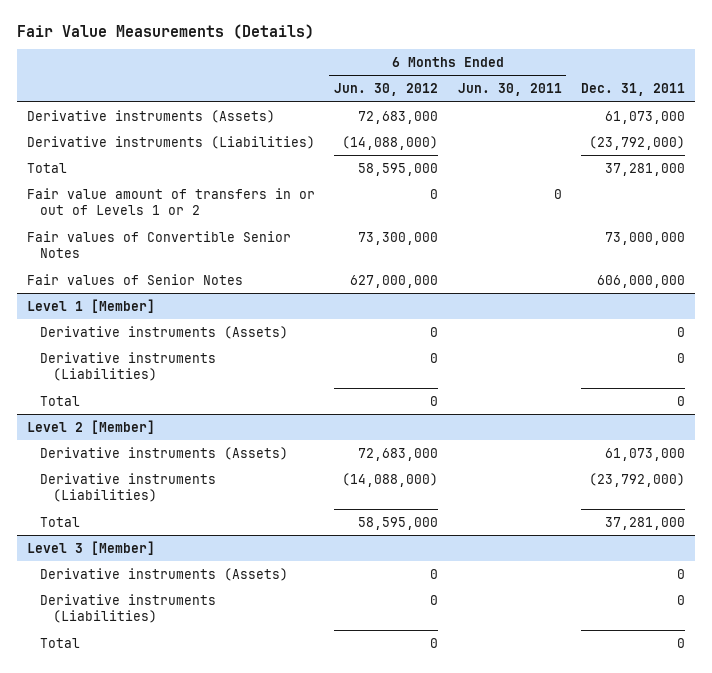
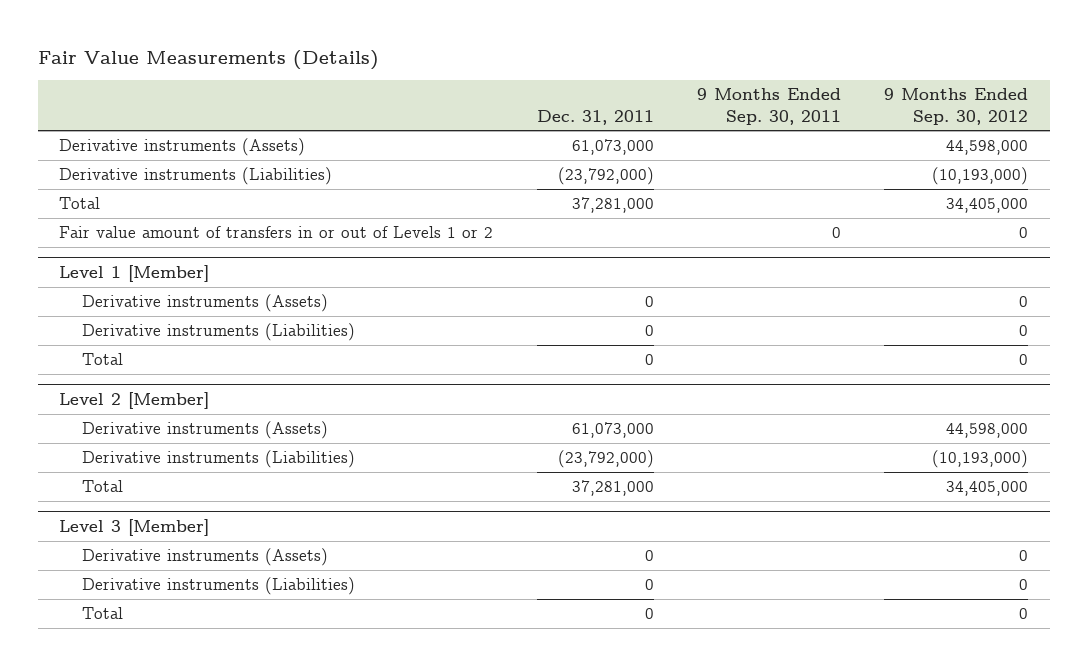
- | 6 Months Ended Jun. 30, 2012 | 6 Months Ended Jun. 30, 2011 | Dec. 31, 2011
+ | Dec. 31, 2011 | 9 Months Ended Sep. 30, 2011 | 9 Months Ended Sep. 30, 2012
- Fair values of Convertible Senior Notes | 73,300,000 | | 73,000,000
- Fair values of Senior Notes | 627,000,000 | | 606,000,000

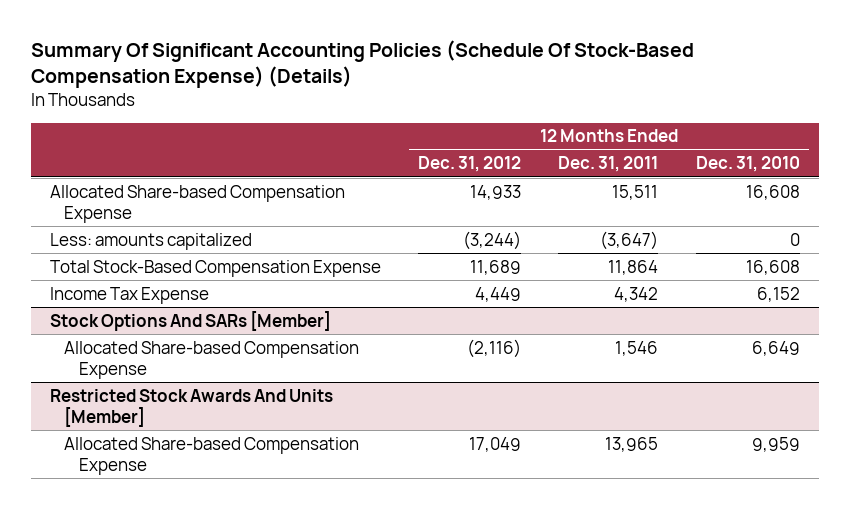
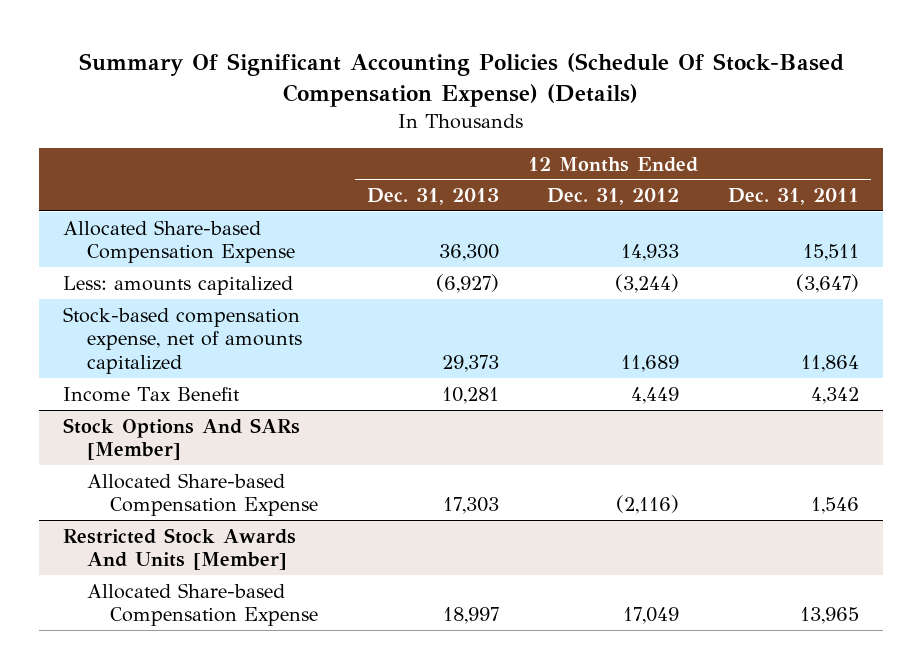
- | 12 Months Ended Dec. 31, 2012 | 12 Months Ended Dec. 31, 2011 | 12 Months Ended Dec. 31, 2010
+ | 12 Months Ended Dec. 31, 2013 | 12 Months Ended Dec. 31, 2012 | 12 Months Ended Dec. 31, 2011
- Total Stock-Based Compensation Expense | 11,689 | 11,864 | 16,608
- Income Tax Expense | 4,449 | 4,342 | 6,152
+ Stock-based compensation expense, net of amounts capitalized | 29,373 | 11,689 | 11,864
+ Income Tax Benefit | 10,281 | 4,449 | 4,342

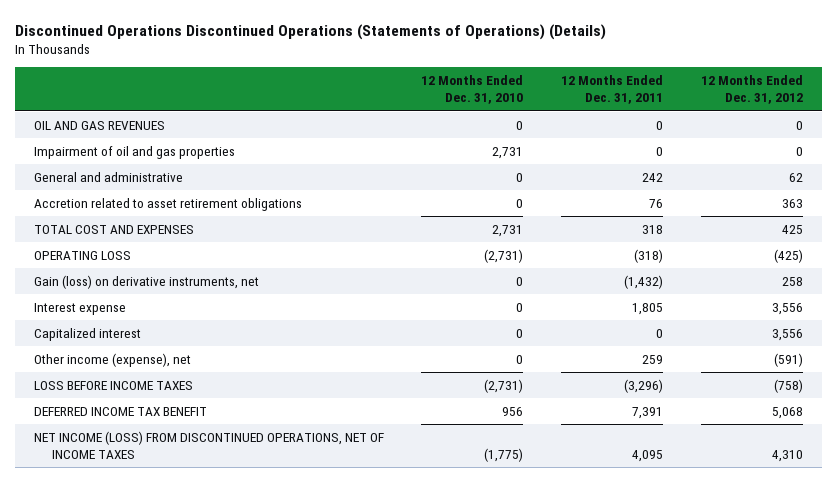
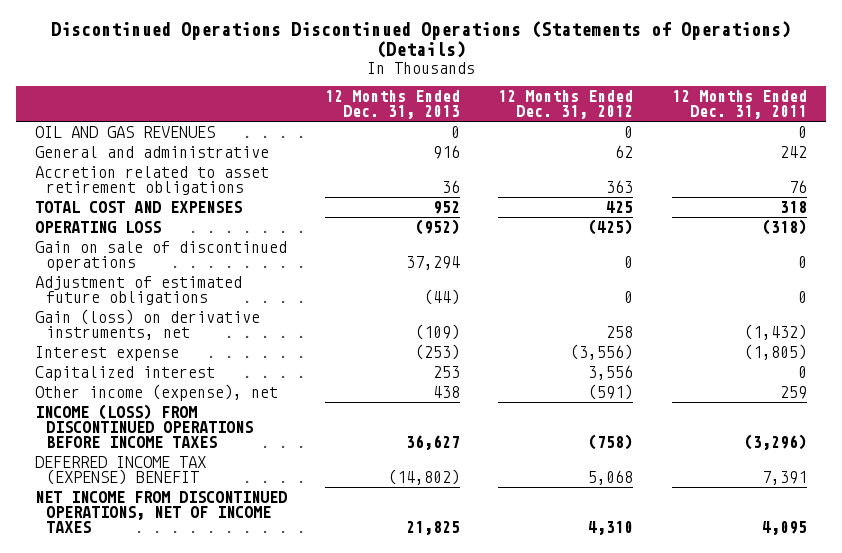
- | 12 Months Ended Dec. 31, 2010 | 12 Months Ended Dec. 31, 2011 | 12 Months Ended Dec. 31, 2012
+ | 12 Months Ended Dec. 31, 2013 | 12 Months Ended Dec. 31, 2012 | 12 Months Ended Dec. 31, 2011
- Impairment of oil and gas properties | 2,731 | 0 | 0
+ Gain on sale of discontinued operations | 37,294 | 0 | 0
+ Adjustment of estimated future obligations | (44) | 0 | 0
- Interest expense | 0 | 1,805 | 3,556
+ Interest expense | (253) | (3,556) | (1,805)
- LOSS BEFORE INCOME TAXES | (2,731) | (3,296) | (758)
- DEFERRED INCOME TAX BENEFIT | 956 | 7,391 | 5,068
- NET INCOME (LOSS) FROM DISCONTINUED OPERATIONS, NET OF INCOME TAXES | (1,775) | 4,095 | 4,310
+ INCOME (LOSS) FROM DISCONTINUED OPERATIONS BEFORE INCOME TAXES | 36,627 | (758) | (3,296)
+ DEFERRED INCOME TAX (EXPENSE) BENEFIT | (14,802) | 5,068 | 7,391
+ NET INCOME FROM DISCONTINUED OPERATIONS, NET OF INCOME TAXES | 21,825 | 4,310 | 4,095

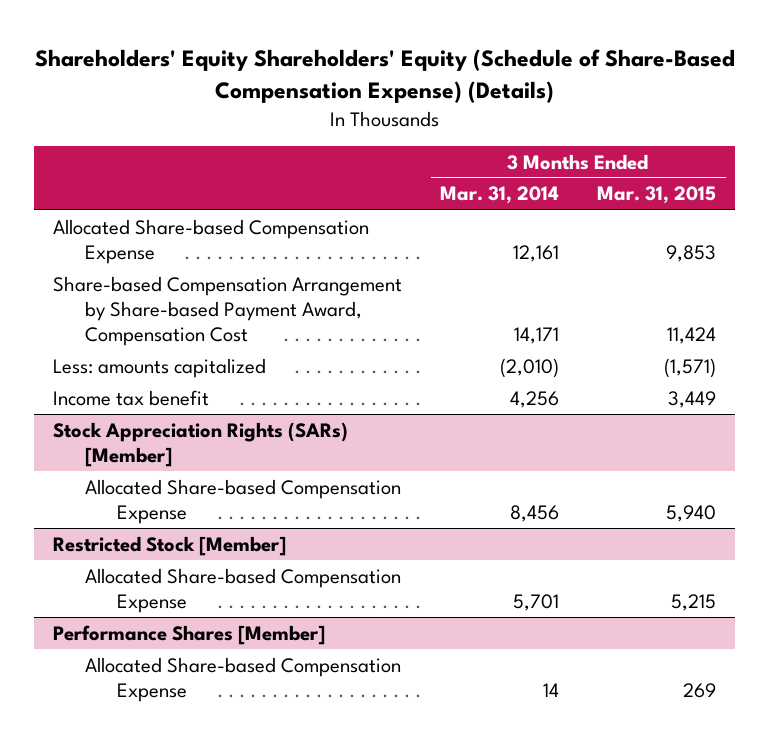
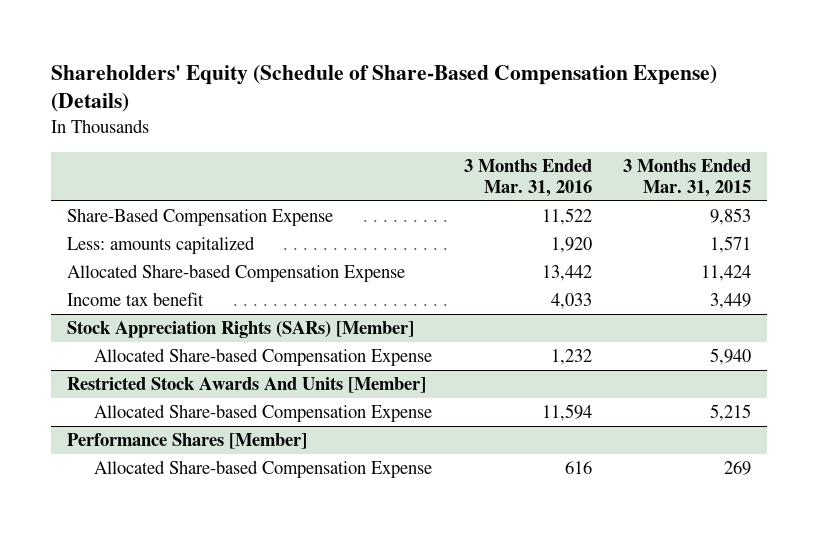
- Shareholders' Equity Shareholders' Equity (Schedule of Share-Based Compensation Expense) (Details)
+ Shareholders' Equity (Schedule of Share-Based Compensation Expense) (Details)
- | 3 Months Ended Mar. 31, 2014 | 3 Months Ended Mar. 31, 2015
+ | 3 Months Ended Mar. 31, 2016 | 3 Months Ended Mar. 31, 2015
- Allocated Share-based Compensation Expense | 12,161 | 9,853
- Share-based Compensation Arrangement by Share-based Payment Award, Compensation Cost | 14,171 | 11,424
- Less: amounts capitalized | (2,010) | (1,571)
+ Share-Based Compensation Expense | 11,522 | 9,853
+ Less: amounts capitalized | 1,920 | 1,571
+ Allocated Share-based Compensation Expense | 13,442 | 11,424
- Restricted Stock [Member]
+ Restricted Stock Awards And Units [Member]

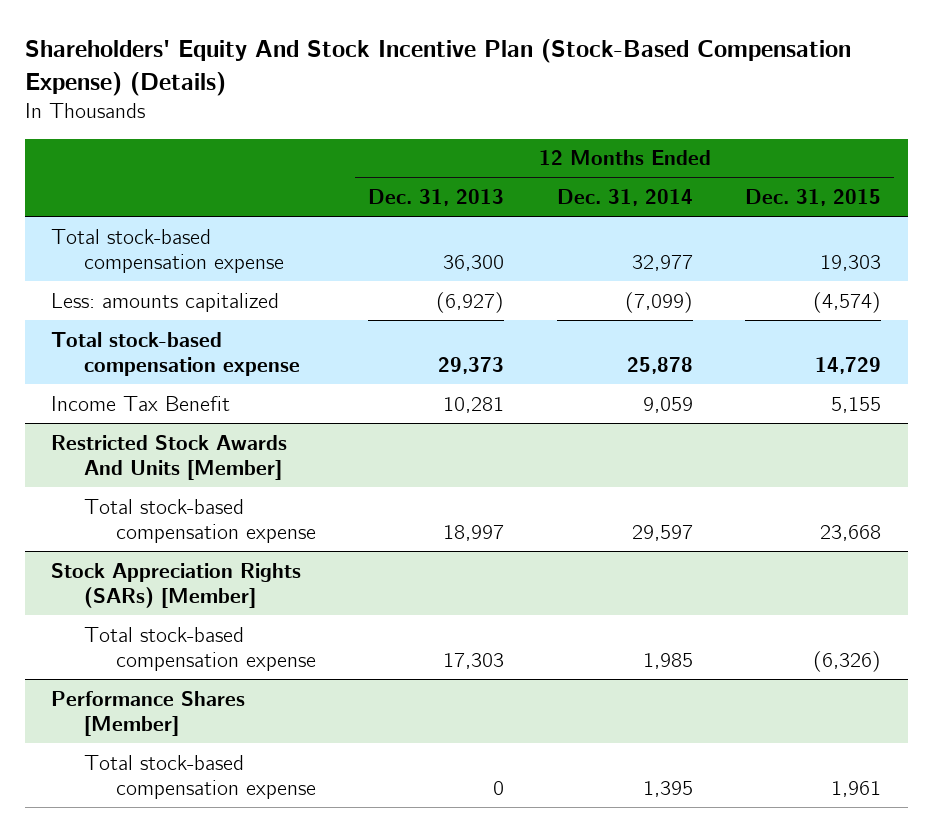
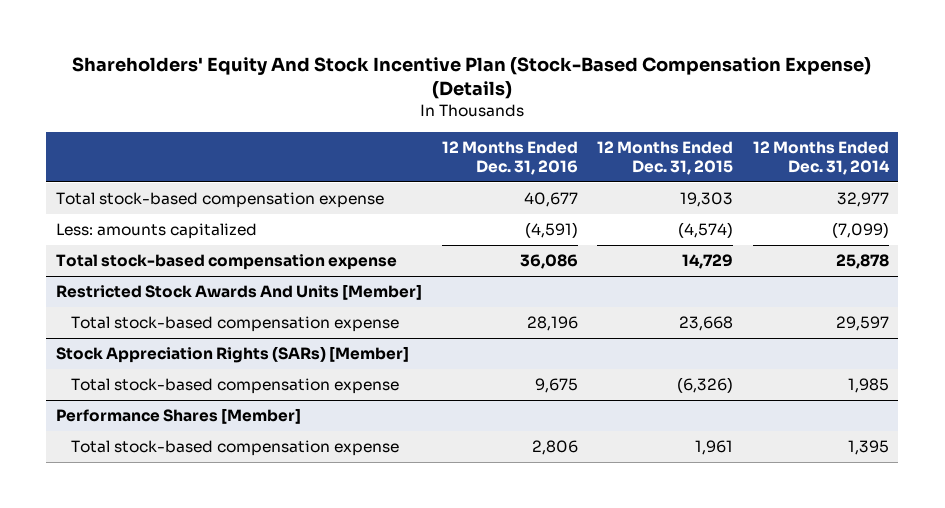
- | 12 Months Ended Dec. 31, 2013 | 12 Months Ended Dec. 31, 2014 | 12 Months Ended Dec. 31, 2015
+ | 12 Months Ended Dec. 31, 2016 | 12 Months Ended Dec. 31, 2015 | 12 Months Ended Dec. 31, 2014
- Income Tax Benefit | 10,281 | 9,059 | 5,155

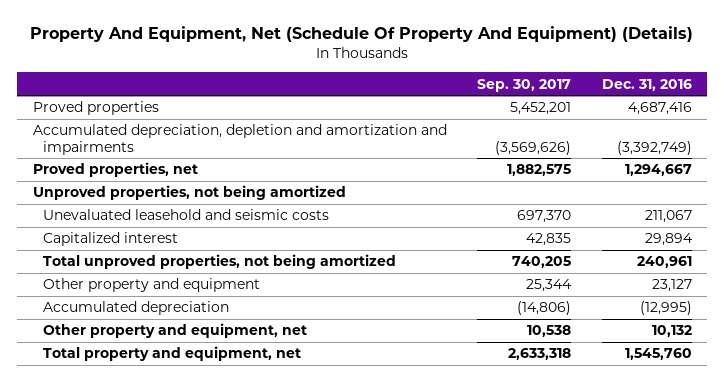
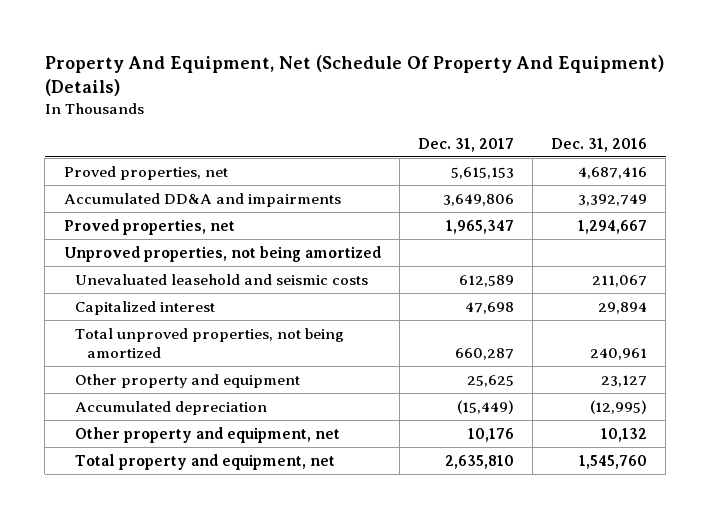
- | Sep. 30, 2017 | Dec. 31, 2016
+ | Dec. 31, 2017 | Dec. 31, 2016
- Proved properties | 5,452,201 | 4,687,416
- Accumulated depreciation, depletion and amortization and impairments | (3,569,626) | (3,392,749)
+ Proved properties, net | 5,615,153 | 4,687,416
+ Accumulated DD&A and impairments | 3,649,806 | 3,392,749

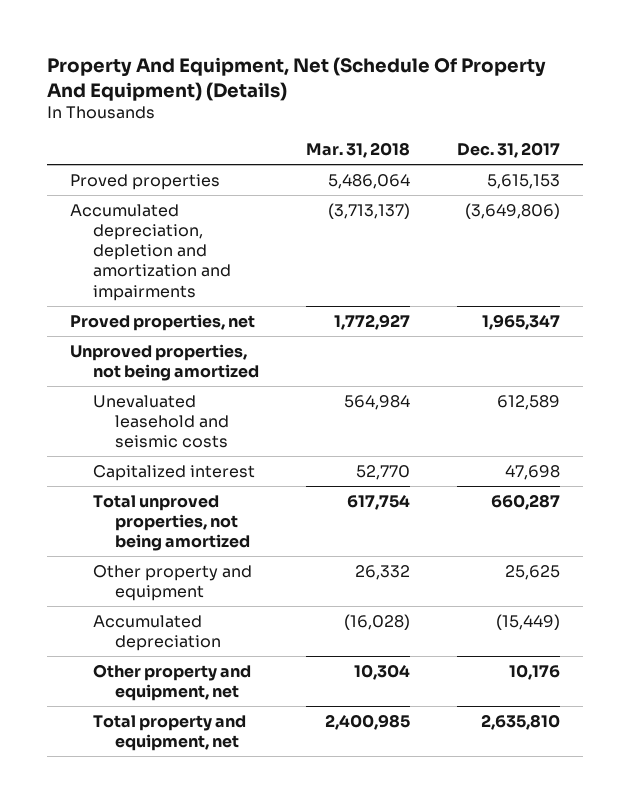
- | Dec. 31, 2017 | Dec. 31, 2016
+ | Mar. 31, 2018 | Dec. 31, 2017
- Proved properties, net | 5,615,153 | 4,687,416
- Accumulated DD&A and impairments | 3,649,806 | 3,392,749
+ Proved properties | 5,486,064 | 5,615,153
+ Accumulated depreciation, depletion and amortization and impairments | (3,713,137) | (3,649,806)

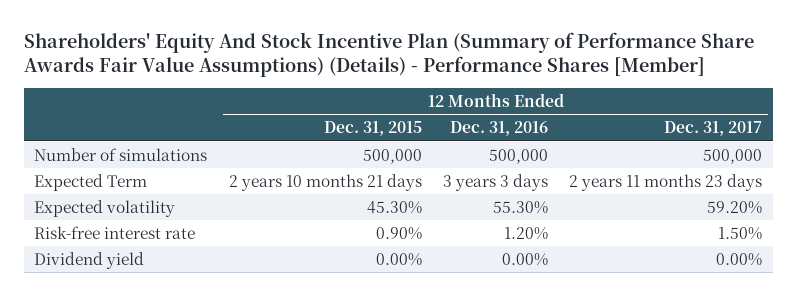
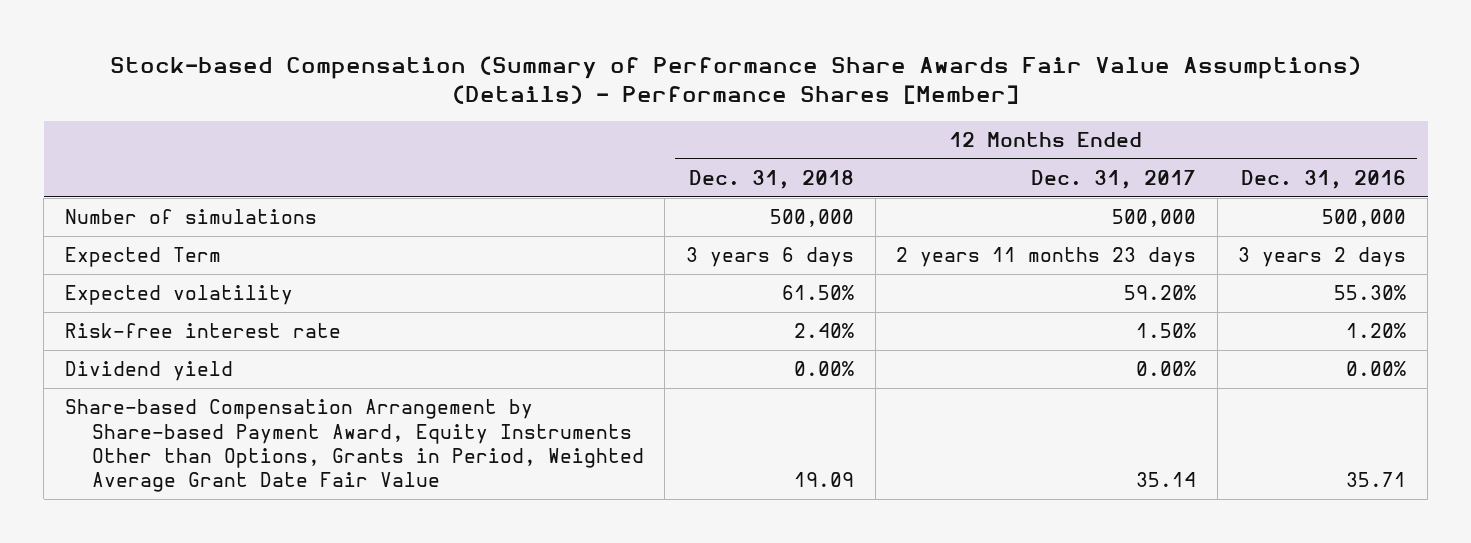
- Shareholders' Equity And Stock Incentive Plan (Summary of Performance Share Awards Fair Value Assumptions) (Details) - Performance Shares [Member]
+ Stock-based Compensation (Summary of Performance Share Awards Fair Value Assumptions) (Details) - Performance Shares [Member]
- | 12 Months Ended Dec. 31, 2015 | 12 Months Ended Dec. 31, 2016 | 12 Months Ended Dec. 31, 2017
+ | 12 Months Ended Dec. 31, 2018 | 12 Months Ended Dec. 31, 2017 | 12 Months Ended Dec. 31, 2016
- Expected Term | 2 years 10 months 21 days | 3 years 3 days | 2 years 11 months 23 days
+ Expected Term | 3 years 6 days | 2 years 11 months 23 days | 3 years 2 days
+ Share-based Compensation Arrangement by Share-based Payment Award, Equity Instruments Other than Options, Grants in Period, Weighted Average Grant Date Fair Value | 19.09 | 35.14 | 35.71

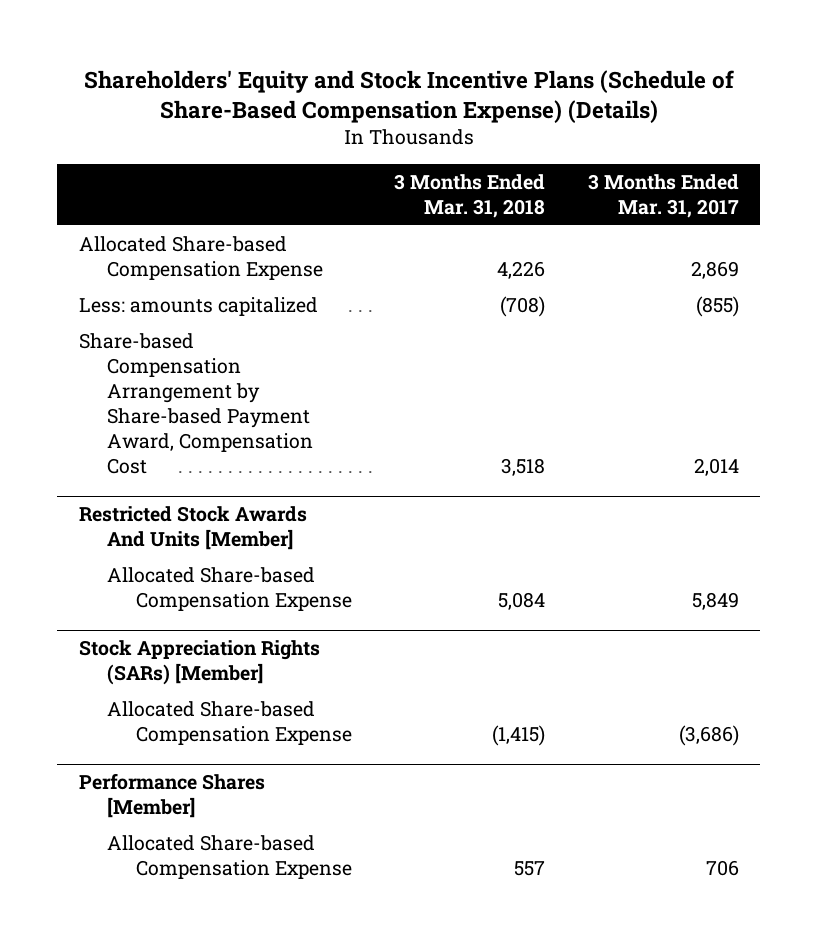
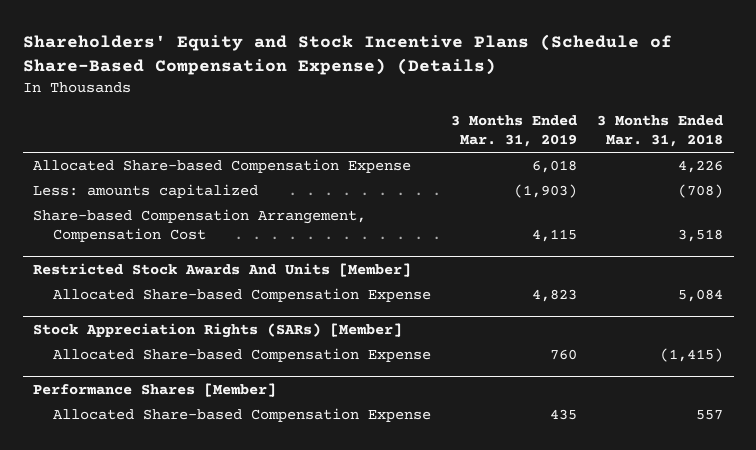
- | 3 Months Ended Mar. 31, 2018 | 3 Months Ended Mar. 31, 2017
+ | 3 Months Ended Mar. 31, 2019 | 3 Months Ended Mar. 31, 2018
- Share-based Compensation Arrangement by Share-based Payment Award, Compensation Cost | 3,518 | 2,014
+ Share-based Compensation Arrangement, Compensation Cost | 4,115 | 3,518

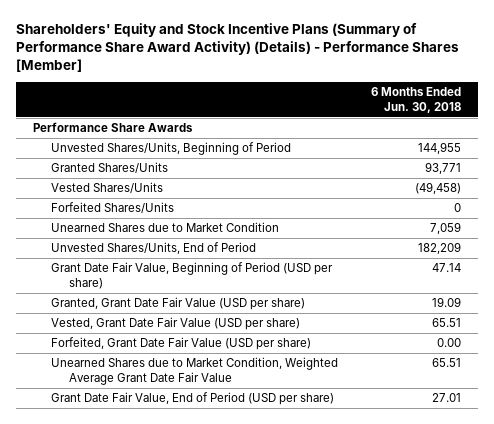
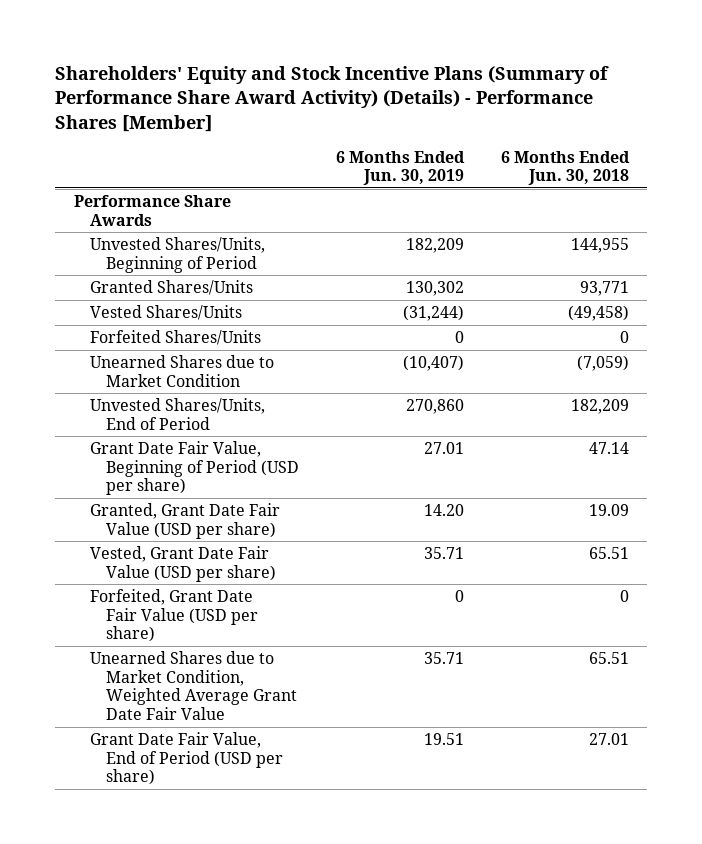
- | 6 Months Ended Jun. 30, 2018
+ | 6 Months Ended Jun. 30, 2019 | 6 Months Ended Jun. 30, 2018
- Unearned Shares due to Market Condition | 7,059
+ Unearned Shares due to Market Condition | (10,407) | (7,059)
- Forfeited, Grant Date Fair Value (USD per share) | 0.00
+ Forfeited, Grant Date Fair Value (USD per share) | 0 | 0

